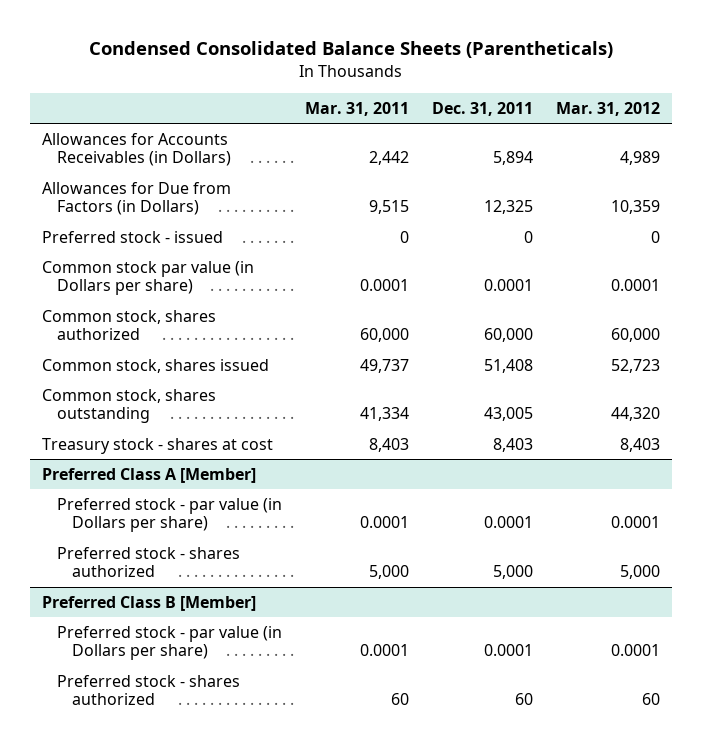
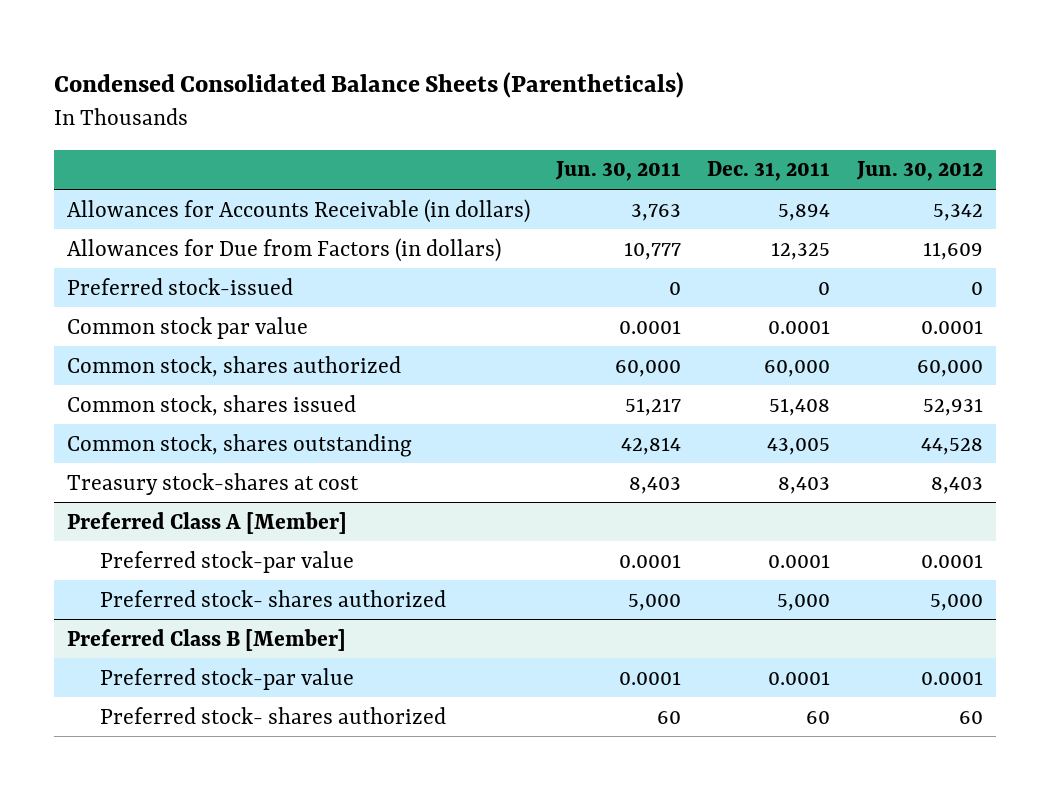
- | Mar. 31, 2011 | Dec. 31, 2011 | Mar. 31, 2012
+ | Jun. 30, 2011 | Dec. 31, 2011 | Jun. 30, 2012
- Allowances for Accounts Receivables (in Dollars) | 2,442 | 5,894 | 4,989
- Allowances for Due from Factors (in Dollars) | 9,515 | 12,325 | 10,359
- Preferred stock - issued | 0 | 0 | 0
- Common stock par value (in Dollars per share) | 0.0001 | 0.0001 | 0.0001
+ Allowances for Accounts Receivable (in dollars) | 3,763 | 5,894 | 5,342
+ Allowances for Due from Factors (in dollars) | 10,777 | 12,325 | 11,609
+ Preferred stock-issued | 0 | 0 | 0
+ Common stock par value | 0.0001 | 0.0001 | 0.0001
- Treasury stock - shares at cost | 8,403 | 8,403 | 8,403
+ Treasury stock-shares at cost | 8,403 | 8,403 | 8,403
@ Preferred Class A [Member]
- Preferred stock - par value (in Dollars per share) | 0.0001 | 0.0001 | 0.0001
- Preferred stock - shares authorized | 5,000 | 5,000 | 5,000
+ Preferred stock-par value | 0.0001 | 0.0001 | 0.0001
+ Preferred stock- shares authorized | 5,000 | 5,000 | 5,000
@ Preferred Class B [Member]
- Preferred stock - par value (in Dollars per share) | 0.0001 | 0.0001 | 0.0001
- Preferred stock - shares authorized | 60 | 60 | 60
+ Preferred stock-par value | 0.0001 | 0.0001 | 0.0001
+ Preferred stock- shares authorized | 60 | 60 | 60

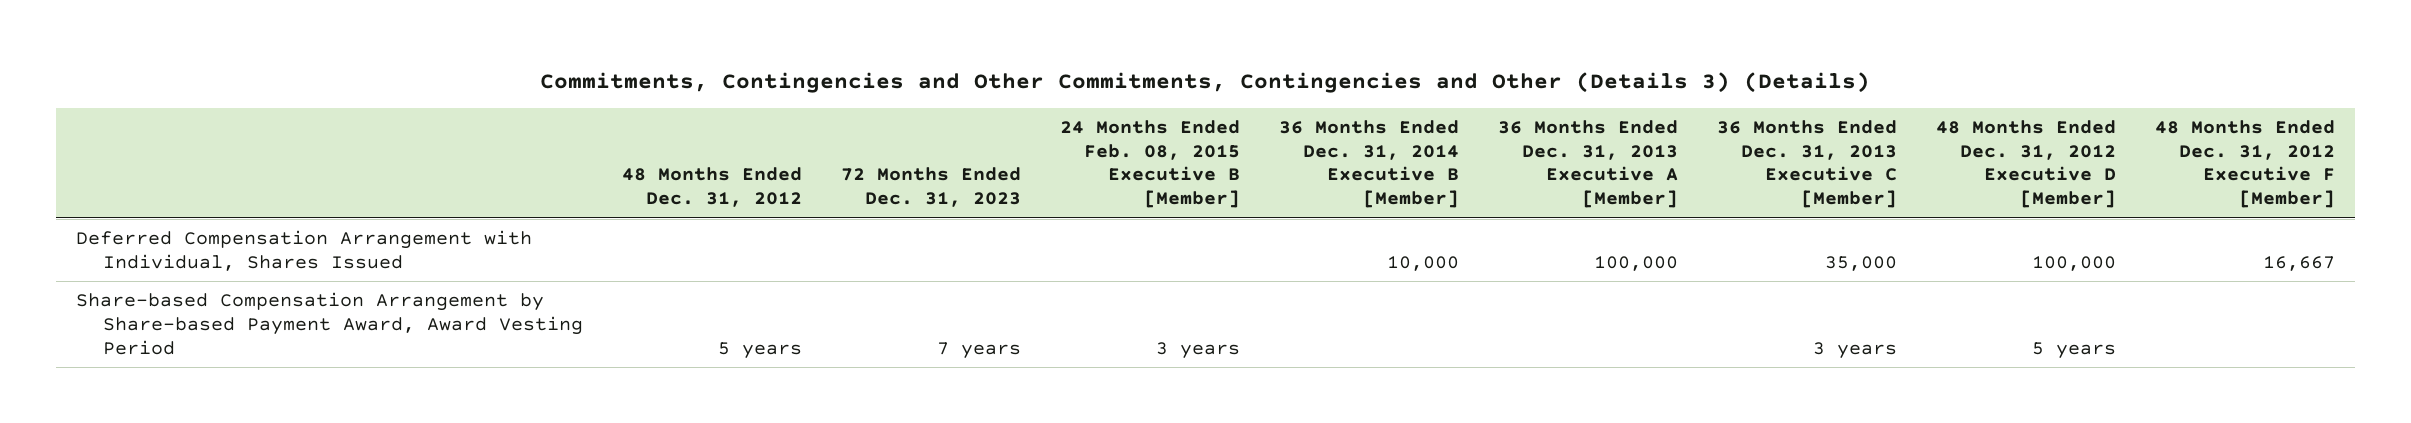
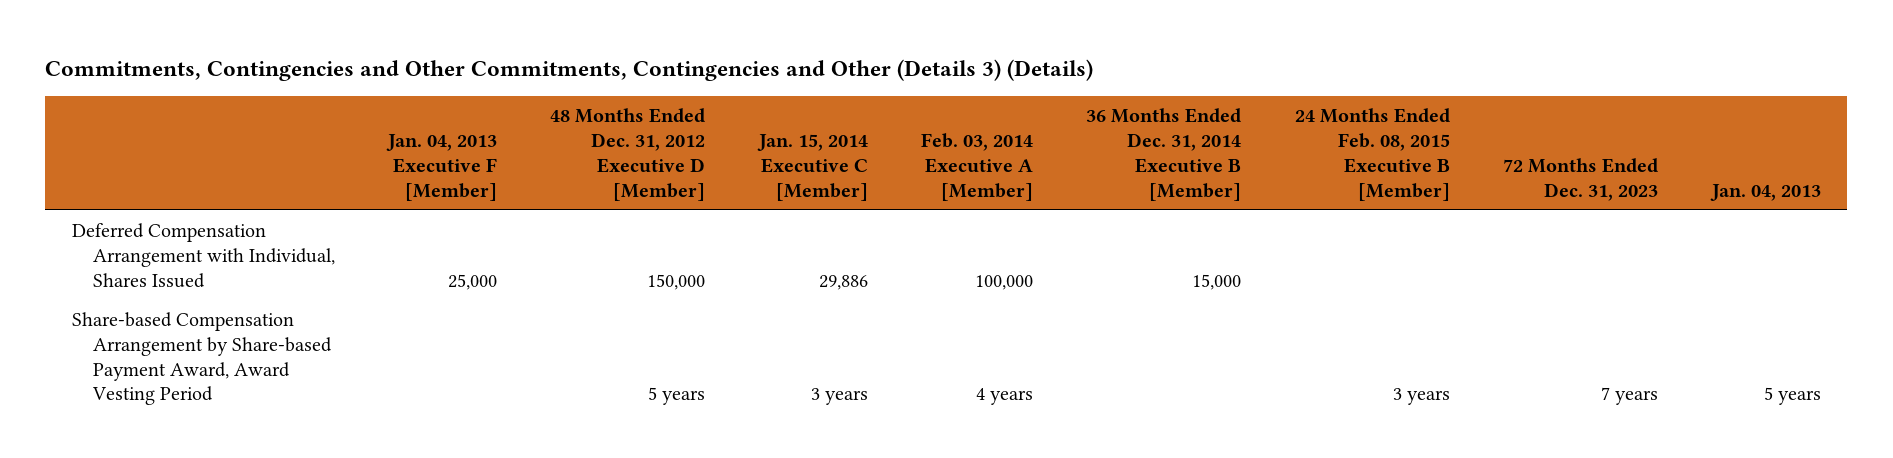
- | 48 Months Ended Dec. 31, 2012 | 72 Months Ended Dec. 31, 2023 | 24 Months Ended Feb. 08, 2015 Executive B [Member] | 36 Months Ended Dec. 31, 2014 Executive B [Member] | 36 Months Ended Dec. 31, 2013 Executive A [Member] | 36 Months Ended Dec. 31, 2013 Executive C [Member] | 48 Months Ended Dec. 31, 2012 Executive D [Member] | 48 Months Ended Dec. 31, 2012 Executive F [Member]
+ | Jan. 04, 2013 Executive F [Member] | 48 Months Ended Dec. 31, 2012 Executive D [Member] | Jan. 15, 2014 Executive C [Member] | Feb. 03, 2014 Executive A [Member] | 36 Months Ended Dec. 31, 2014 Executive B [Member] | 24 Months Ended Feb. 08, 2015 Executive B [Member] | 72 Months Ended Dec. 31, 2023 | Jan. 04, 2013
- Deferred Compensation Arrangement with Individual, Shares Issued | | | | 10,000 | 100,000 | 35,000 | 100,000 | 16,667
+ Deferred Compensation Arrangement with Individual, Shares Issued | 25,000 | 150,000 | 29,886 | 100,000 | 15,000 | | |

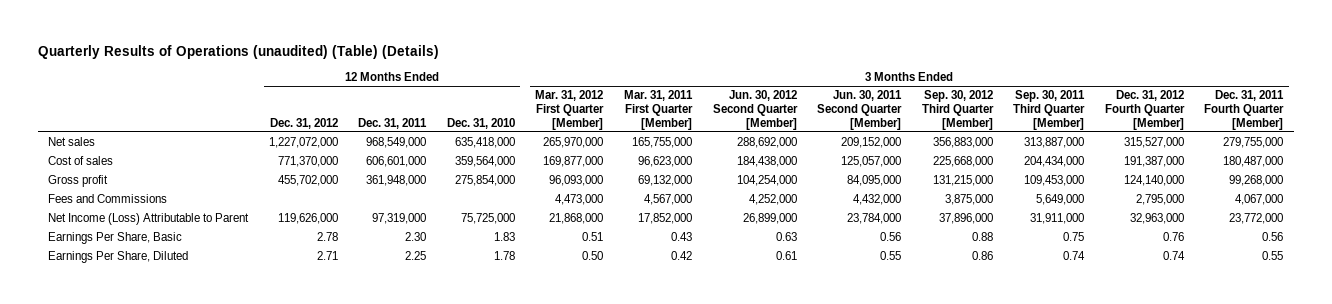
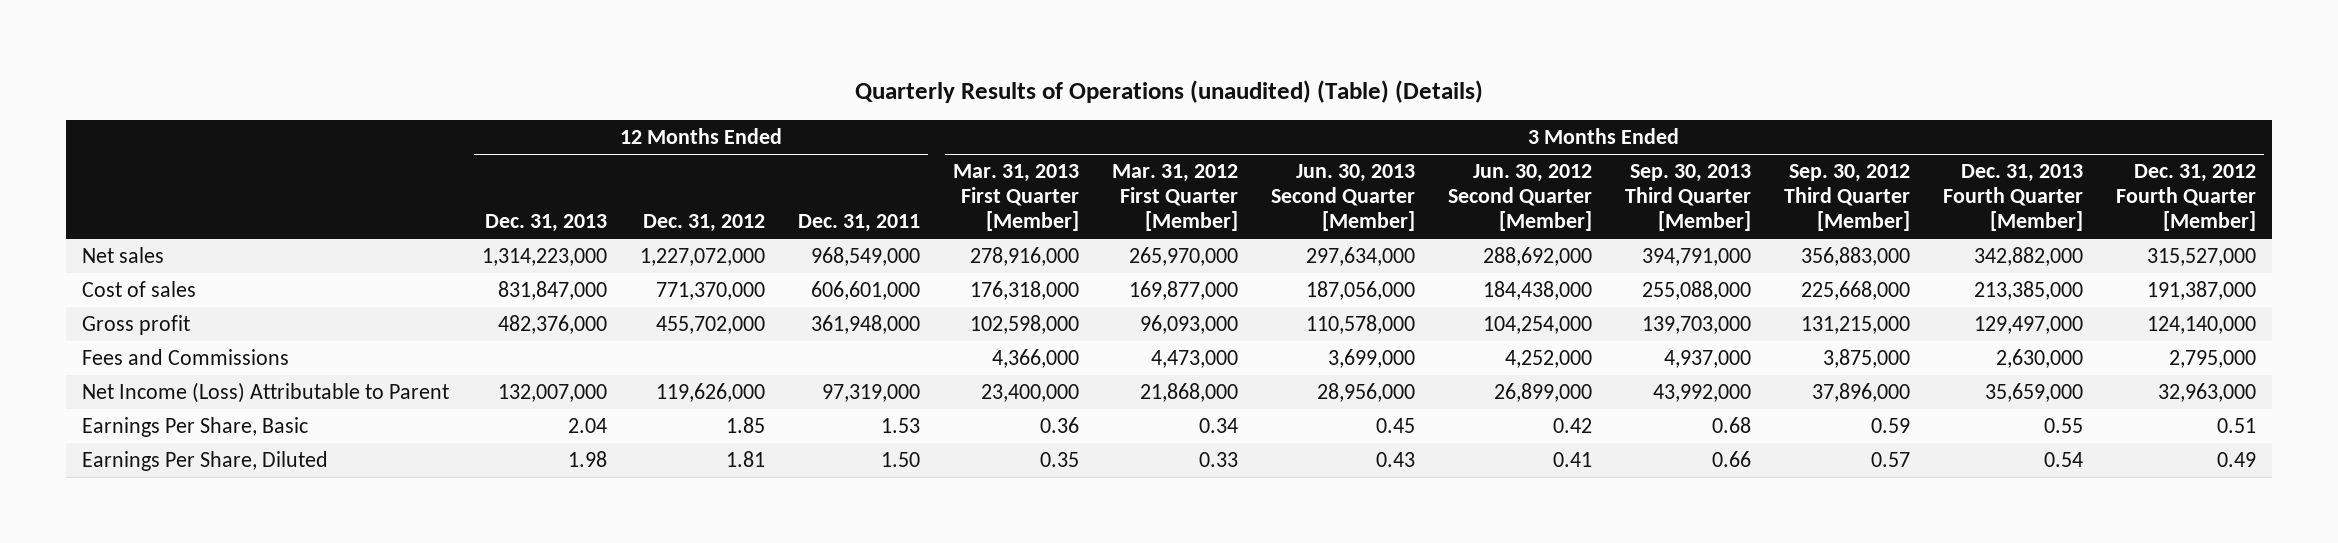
- | 12 Months Ended Dec. 31, 2012 | 12 Months Ended Dec. 31, 2011 | 12 Months Ended Dec. 31, 2010 | 3 Months Ended Mar. 31, 2012 First Quarter [Member] | 3 Months Ended Mar. 31, 2011 First Quarter [Member] | 3 Months Ended Jun. 30, 2012 Second Quarter [Member] | 3 Months Ended Jun. 30, 2011 Second Quarter [Member] | 3 Months Ended Sep. 30, 2012 Third Quarter [Member] | 3 Months Ended Sep. 30, 2011 Third Quarter [Member] | 3 Months Ended Dec. 31, 2012 Fourth Quarter [Member] | 3 Months Ended Dec. 31, 2011 Fourth Quarter [Member]
+ | 12 Months Ended Dec. 31, 2013 | 12 Months Ended Dec. 31, 2012 | 12 Months Ended Dec. 31, 2011 | 3 Months Ended Mar. 31, 2013 First Quarter [Member] | 3 Months Ended Mar. 31, 2012 First Quarter [Member] | 3 Months Ended Jun. 30, 2013 Second Quarter [Member] | 3 Months Ended Jun. 30, 2012 Second Quarter [Member] | 3 Months Ended Sep. 30, 2013 Third Quarter [Member] | 3 Months Ended Sep. 30, 2012 Third Quarter [Member] | 3 Months Ended Dec. 31, 2013 Fourth Quarter [Member] | 3 Months Ended Dec. 31, 2012 Fourth Quarter [Member]
- Earnings Per Share, Basic | 2.78 | 2.30 | 1.83 | 0.51 | 0.43 | 0.63 | 0.56 | 0.88 | 0.75 | 0.76 | 0.56
- Earnings Per Share, Diluted | 2.71 | 2.25 | 1.78 | 0.50 | 0.42 | 0.61 | 0.55 | 0.86 | 0.74 | 0.74 | 0.55
+ Earnings Per Share, Basic | 2.04 | 1.85 | 1.53 | 0.36 | 0.34 | 0.45 | 0.42 | 0.68 | 0.59 | 0.55 | 0.51
+ Earnings Per Share, Diluted | 1.98 | 1.81 | 1.50 | 0.35 | 0.33 | 0.43 | 0.41 | 0.66 | 0.57 | 0.54 | 0.49

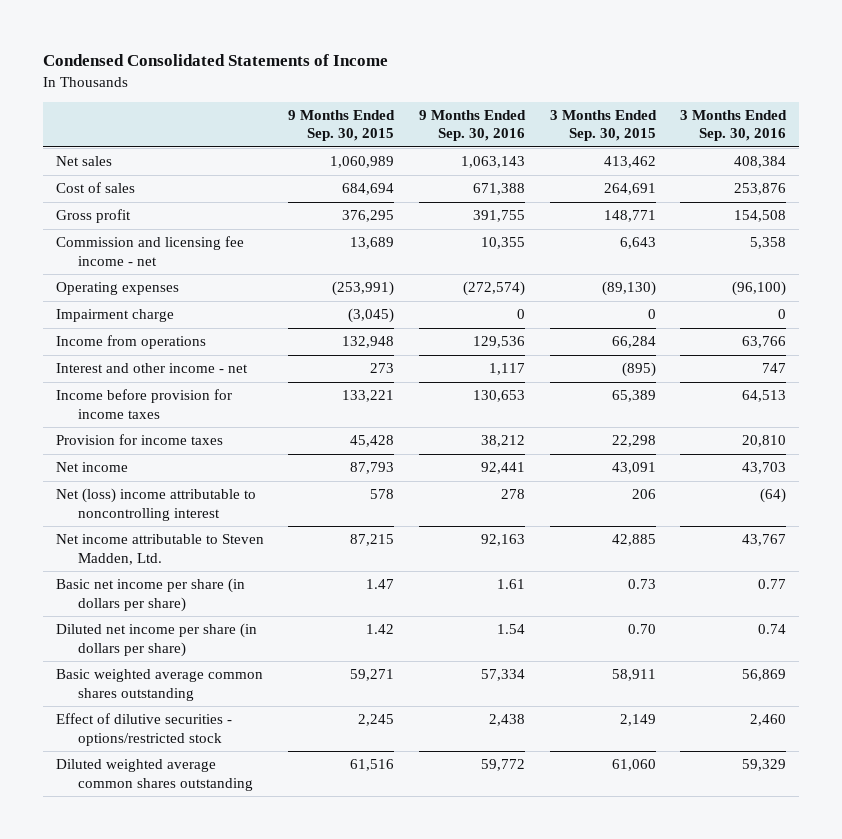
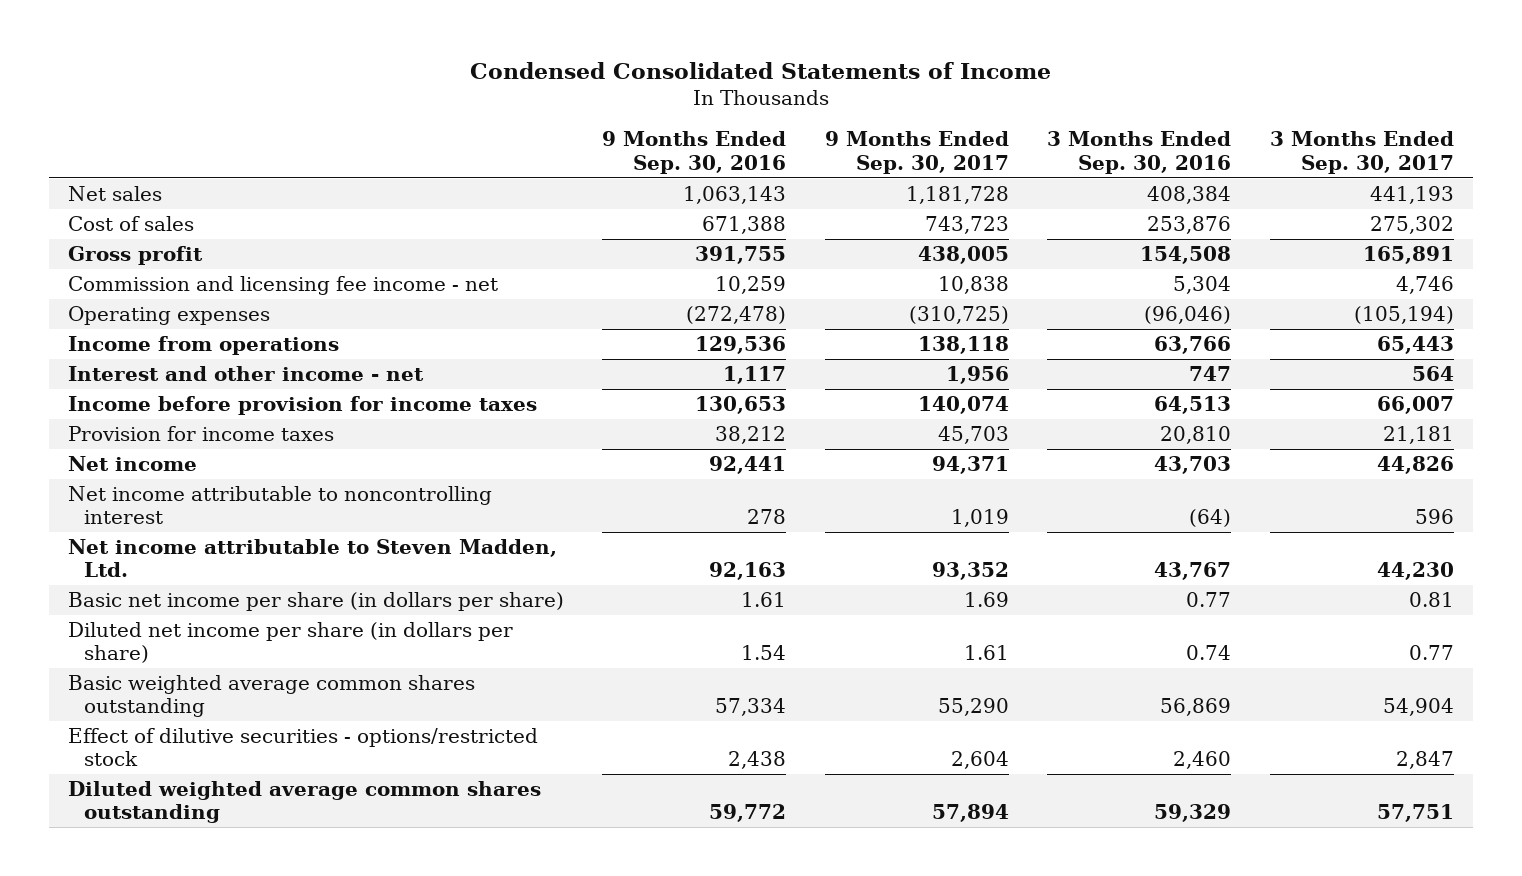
- | 9 Months Ended Sep. 30, 2015 | 9 Months Ended Sep. 30, 2016 | 3 Months Ended Sep. 30, 2015 | 3 Months Ended Sep. 30, 2016
+ | 9 Months Ended Sep. 30, 2016 | 9 Months Ended Sep. 30, 2017 | 3 Months Ended Sep. 30, 2016 | 3 Months Ended Sep. 30, 2017
- Commission and licensing fee income - net | 13,689 | 10,355 | 6,643 | 5,358
- Operating expenses | (253,991) | (272,574) | (89,130) | (96,100)
- Impairment charge | (3,045) | 0 | 0 | 0
+ Commission and licensing fee income - net | 10,259 | 10,838 | 5,304 | 4,746
+ Operating expenses | (272,478) | (310,725) | (96,046) | (105,194)
- Net (loss) income attributable to noncontrolling interest | 578 | 278 | 206 | (64)
+ Net income attributable to noncontrolling interest | 278 | 1,019 | (64) | 596

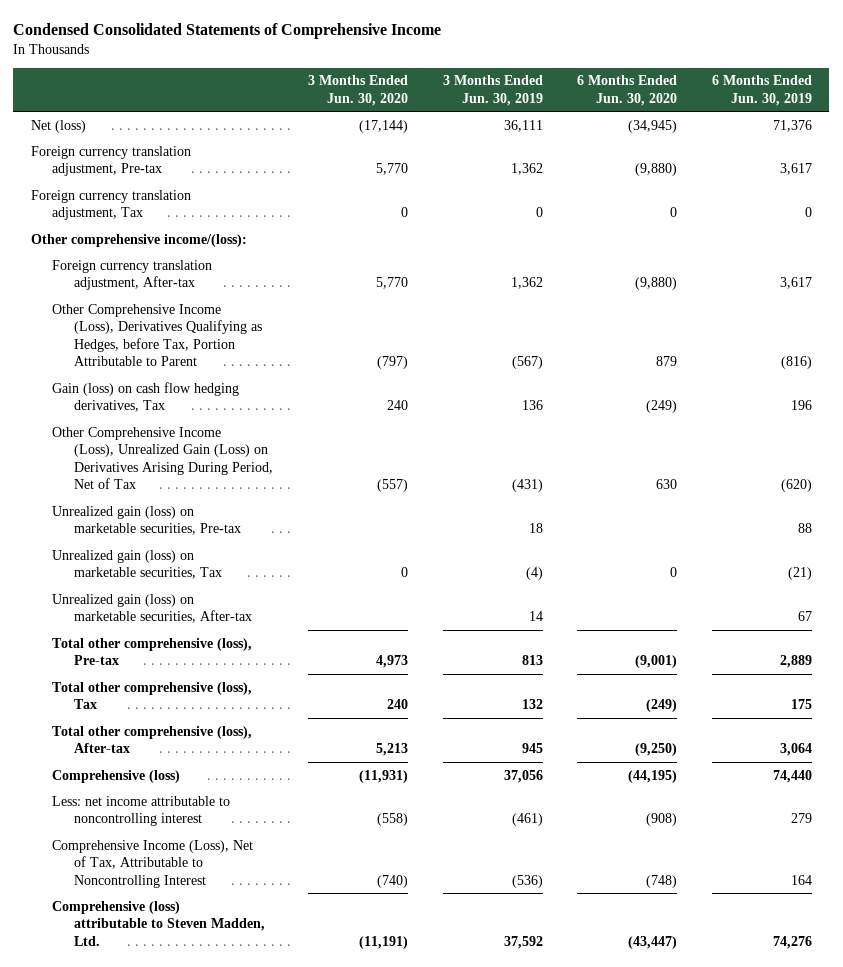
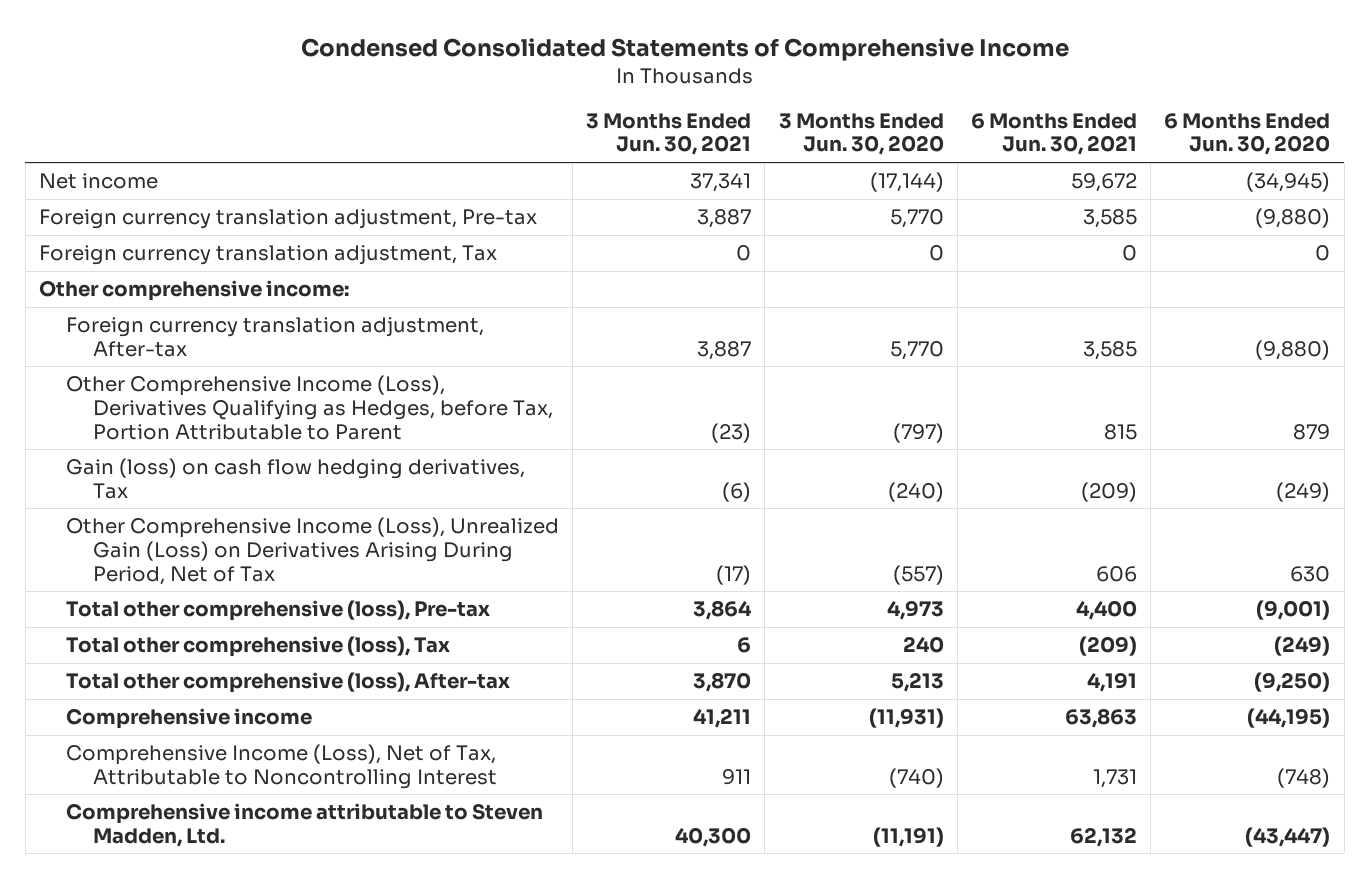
- | 3 Months Ended Jun. 30, 2020 | 3 Months Ended Jun. 30, 2019 | 6 Months Ended Jun. 30, 2020 | 6 Months Ended Jun. 30, 2019
+ | 3 Months Ended Jun. 30, 2021 | 3 Months Ended Jun. 30, 2020 | 6 Months Ended Jun. 30, 2021 | 6 Months Ended Jun. 30, 2020
- Net (loss) | (17,144) | 36,111 | (34,945) | 71,376
+ Net income | 37,341 | (17,144) | 59,672 | (34,945)
- Other comprehensive income/(loss):
+ Other comprehensive income:
- Gain (loss) on cash flow hedging derivatives, Tax | 240 | 136 | (249) | 196
+ Gain (loss) on cash flow hedging derivatives, Tax | (6) | (240) | (209) | (249)
- Unrealized gain (loss) on marketable securities, Pre-tax | | 18 | | 88
- Unrealized gain (loss) on marketable securities, Tax | 0 | (4) | 0 | (21)
- Unrealized gain (loss) on marketable securities, After-tax | | 14 | | 67
- Comprehensive (loss) | (11,931) | 37,056 | (44,195) | 74,440
- Less: net income attributable to noncontrolling interest | (558) | (461) | (908) | 279
+ Comprehensive income | 41,211 | (11,931) | 63,863 | (44,195)
- Comprehensive (loss) attributable to Steven Madden, Ltd. | (11,191) | 37,592 | (43,447) | 74,276
+ Comprehensive income attributable to Steven Madden, Ltd. | 40,300 | (11,191) | 62,132 | (43,447)

